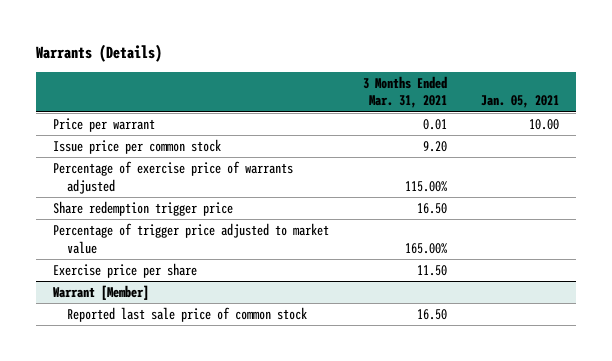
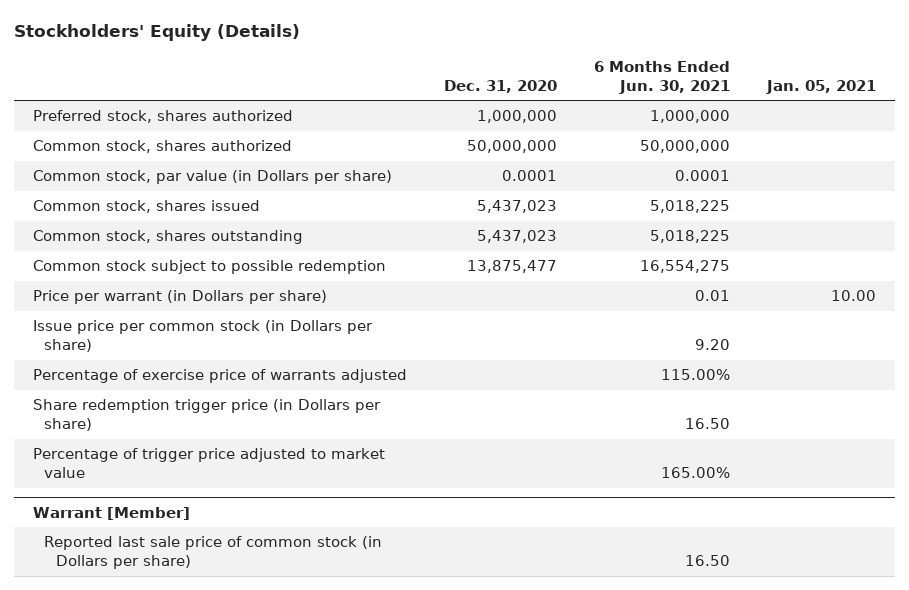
- Warrants (Details)
+ Stockholders' Equity (Details)
- | 3 Months Ended Mar. 31, 2021 | Jan. 05, 2021
+ | Dec. 31, 2020 | 6 Months Ended Jun. 30, 2021 | Jan. 05, 2021
- Price per warrant | 0.01 | 10.00
- Issue price per common stock | 9.20 |
+ Preferred stock, shares authorized | 1,000,000 | 1,000,000 |
+ Common stock, shares authorized | 50,000,000 | 50,000,000 |
+ Common stock, par value (in Dollars per share) | 0.0001 | 0.0001 |
+ Common stock, shares issued | 5,437,023 | 5,018,225 |
+ Common stock, shares outstanding | 5,437,023 | 5,018,225 |
+ Common stock subject to possible redemption | 13,875,477 | 16,554,275 |
+ Price per warrant (in Dollars per share) | | 0.01 | 10.00
+ Issue price per common stock (in Dollars per share) | | 9.20 |
- Share redemption trigger price | 16.50 |
+ Share redemption trigger price (in Dollars per share) | | 16.50 |
- Exercise price per share | 11.50 |
@ Warrant [Member]
- Reported last sale price of common stock | 16.50 |
+ Reported last sale price of common stock (in Dollars per share) | | 16.50 |

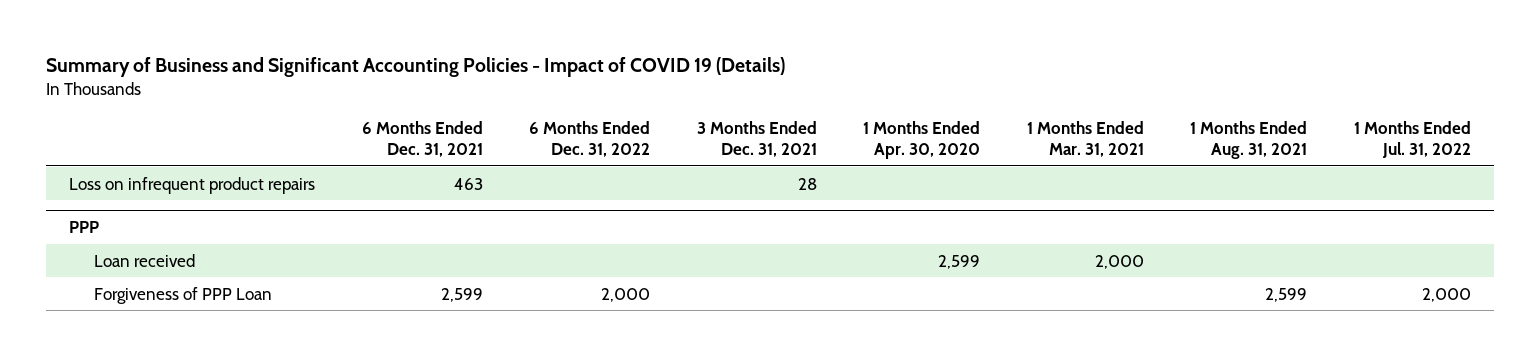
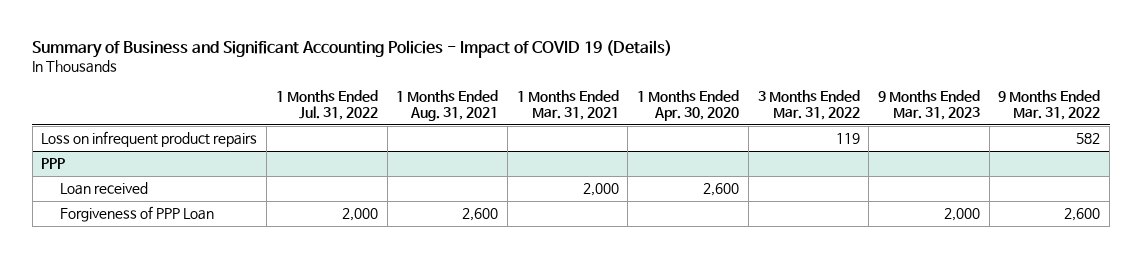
- | 6 Months Ended Dec. 31, 2021 | 6 Months Ended Dec. 31, 2022 | 3 Months Ended Dec. 31, 2021 | 1 Months Ended Apr. 30, 2020 | 1 Months Ended Mar. 31, 2021 | 1 Months Ended Aug. 31, 2021 | 1 Months Ended Jul. 31, 2022
+ | 1 Months Ended Jul. 31, 2022 | 1 Months Ended Aug. 31, 2021 | 1 Months Ended Mar. 31, 2021 | 1 Months Ended Apr. 30, 2020 | 3 Months Ended Mar. 31, 2022 | 9 Months Ended Mar. 31, 2023 | 9 Months Ended Mar. 31, 2022
@ PPP
- Loan received | | | | 2,599 | 2,000 | |
- Forgiveness of PPP Loan | 2,599 | 2,000 | | | | 2,599 | 2,000
+ Loan received | | | 2,000 | 2,600 | | |
+ Forgiveness of PPP Loan | 2,000 | 2,600 | | | | 2,000 | 2,600

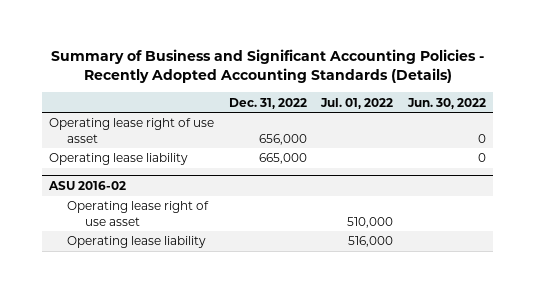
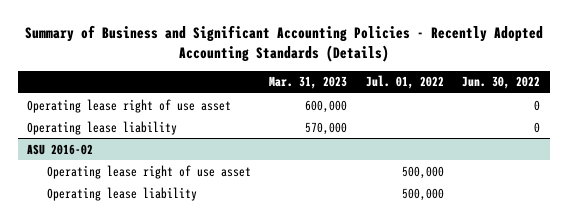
- | Dec. 31, 2022 | Jul. 01, 2022 | Jun. 30, 2022
+ | Mar. 31, 2023 | Jul. 01, 2022 | Jun. 30, 2022
@ ASU 2016-02
- Operating lease right of use asset | | 510,000 |
- Operating lease liability | | 516,000 |
+ Operating lease right of use asset | | 500,000 |
+ Operating lease liability | | 500,000 |

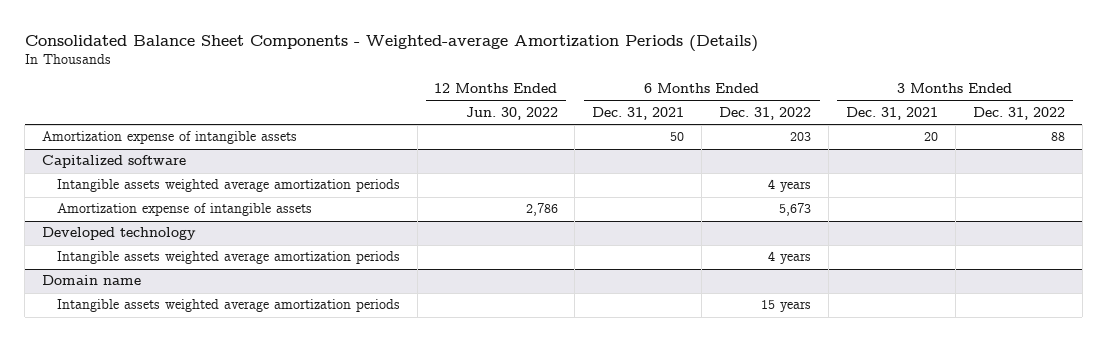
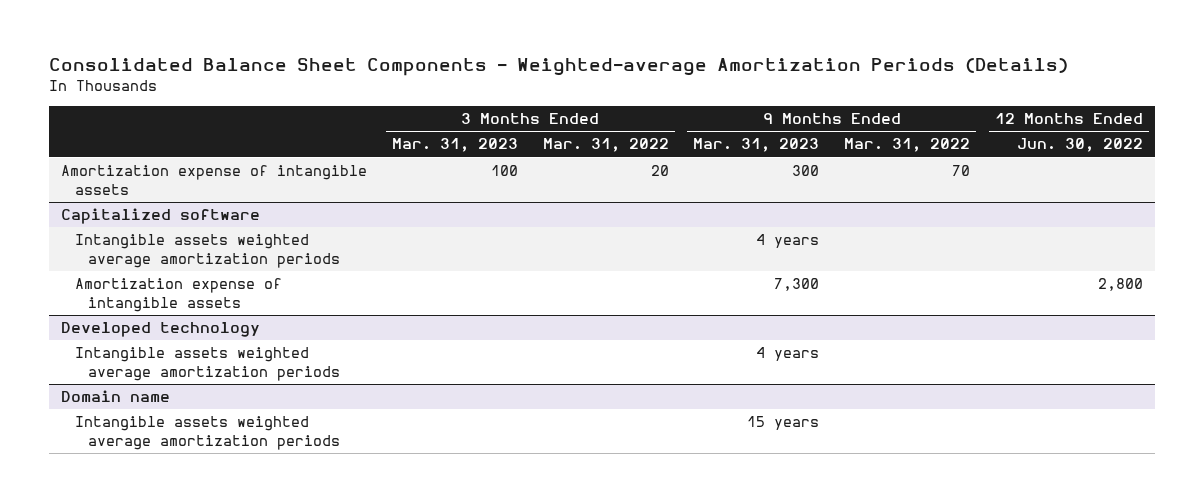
- | 12 Months Ended Jun. 30, 2022 | 6 Months Ended Dec. 31, 2021 | 6 Months Ended Dec. 31, 2022 | 3 Months Ended Dec. 31, 2021 | 3 Months Ended Dec. 31, 2022
+ | 3 Months Ended Mar. 31, 2023 | 3 Months Ended Mar. 31, 2022 | 9 Months Ended Mar. 31, 2023 | 9 Months Ended Mar. 31, 2022 | 12 Months Ended Jun. 30, 2022
@ Capitalized software
- Amortization expense of intangible assets | 2,786 | | 5,673 | |
+ Amortization expense of intangible assets | | | 7,300 | | 2,800

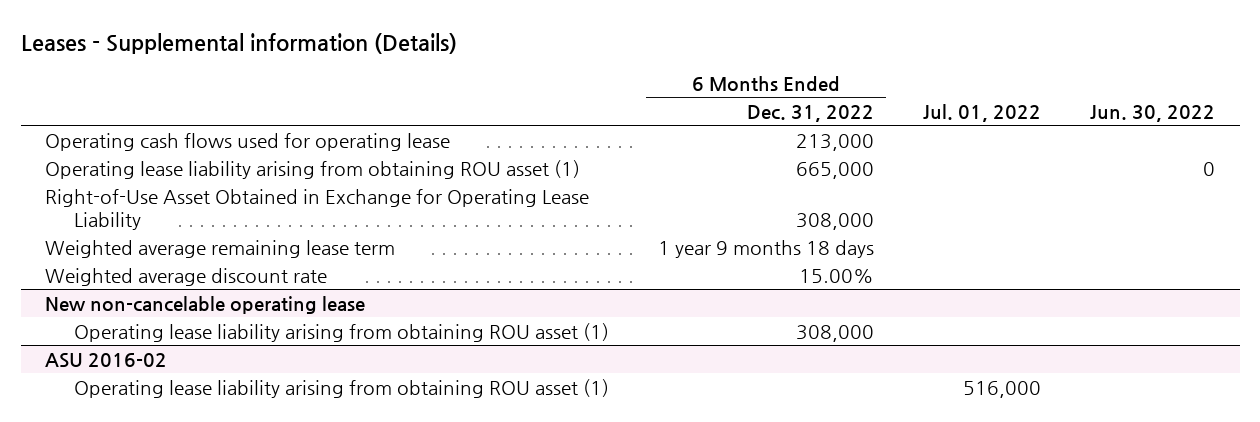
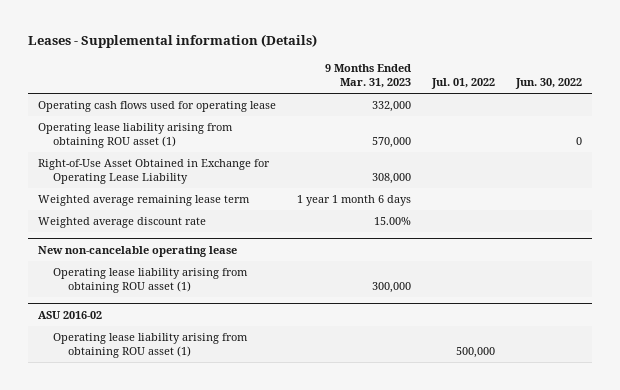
- | 6 Months Ended Dec. 31, 2022 | Jul. 01, 2022 | Jun. 30, 2022
+ | 9 Months Ended Mar. 31, 2023 | Jul. 01, 2022 | Jun. 30, 2022
@ ASU 2016-02
- Operating lease liability arising from obtaining ROU asset (1) | | 516,000 |
+ Operating lease liability arising from obtaining ROU asset (1) | | 500,000 |

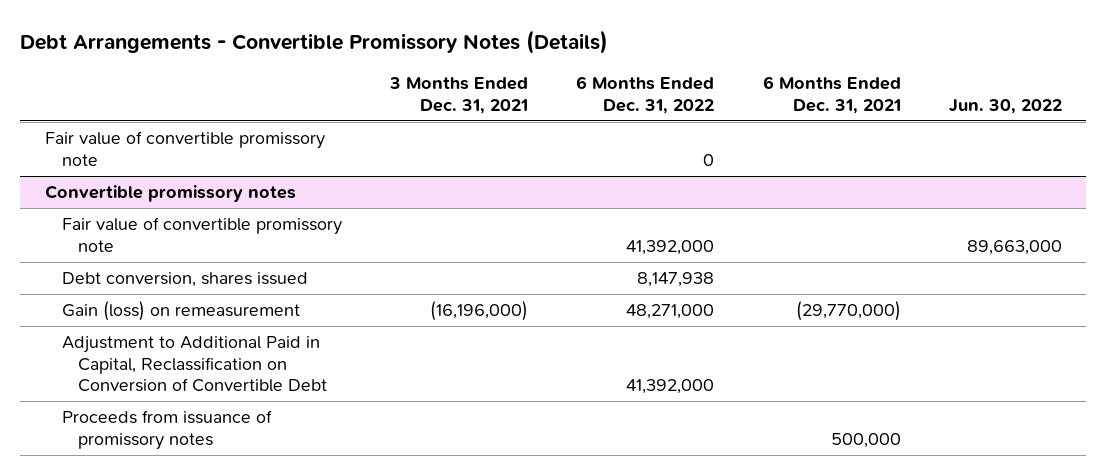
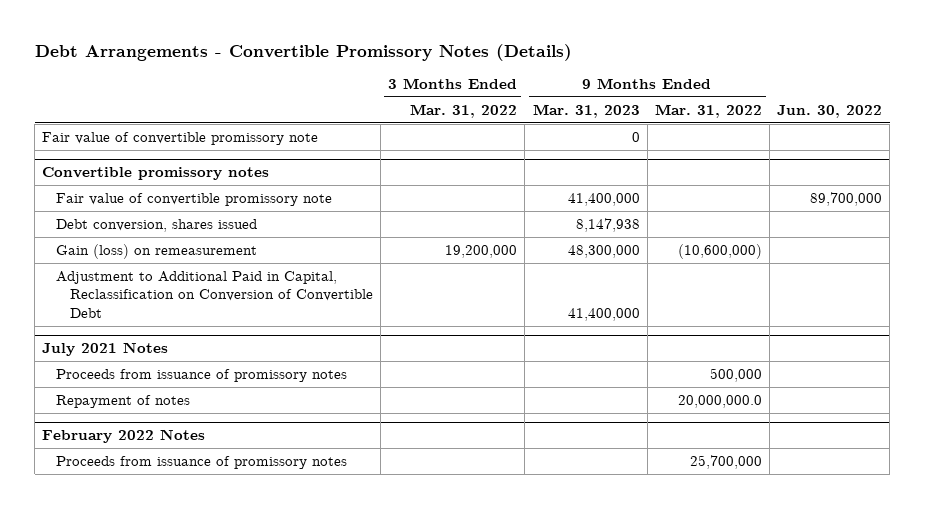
- | 3 Months Ended Dec. 31, 2021 | 6 Months Ended Dec. 31, 2022 | 6 Months Ended Dec. 31, 2021 | Jun. 30, 2022
+ | 3 Months Ended Mar. 31, 2022 | 9 Months Ended Mar. 31, 2023 | 9 Months Ended Mar. 31, 2022 | Jun. 30, 2022
@ Convertible promissory notes
- Fair value of convertible promissory note | | 41,392,000 | | 89,663,000
+ Fair value of convertible promissory note | | 41,400,000 | | 89,700,000
- Proceeds from issuance of promissory notes | | | 500,000 |
+ July 2021 Notes
+ Proceeds from issuance of promissory notes | | | 500,000 |
+ Repayment of notes | | | 20,000,000.0 |
+ February 2022 Notes
+ Proceeds from issuance of promissory notes | | | 25,700,000 |

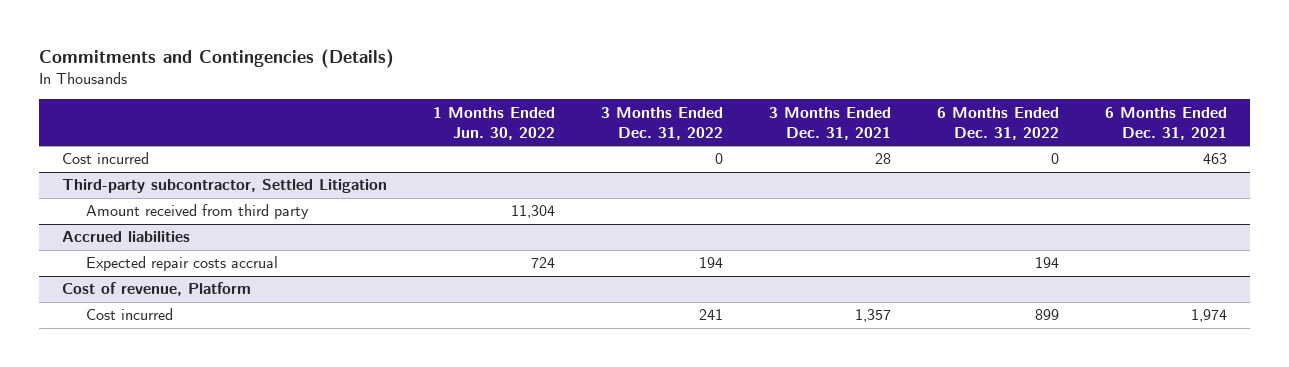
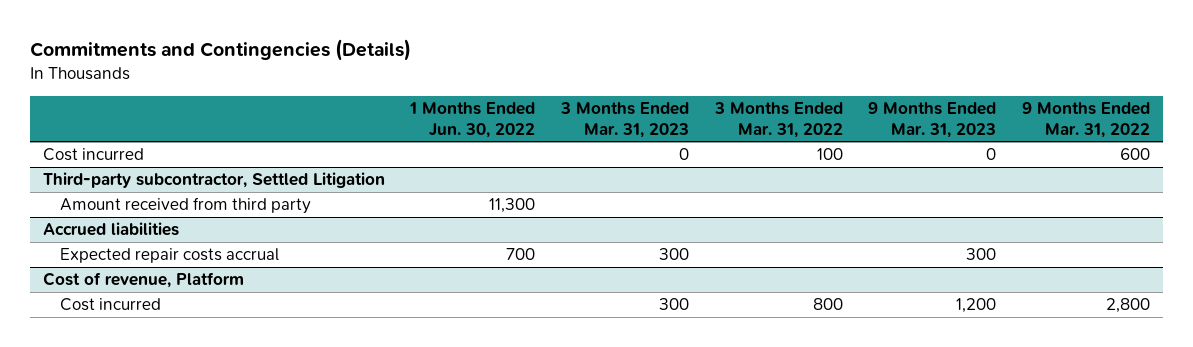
- | 1 Months Ended Jun. 30, 2022 | 3 Months Ended Dec. 31, 2022 | 3 Months Ended Dec. 31, 2021 | 6 Months Ended Dec. 31, 2022 | 6 Months Ended Dec. 31, 2021
+ | 1 Months Ended Jun. 30, 2022 | 3 Months Ended Mar. 31, 2023 | 3 Months Ended Mar. 31, 2022 | 9 Months Ended Mar. 31, 2023 | 9 Months Ended Mar. 31, 2022
@ Third-party subcontractor, Settled Litigation
- Amount received from third party | 11,304 | | | |
+ Amount received from third party | 11,300 | | | |
@ Accrued liabilities
- Expected repair costs accrual | 724 | 194 | | 194 |
+ Expected repair costs accrual | 700 | 300 | | 300 |

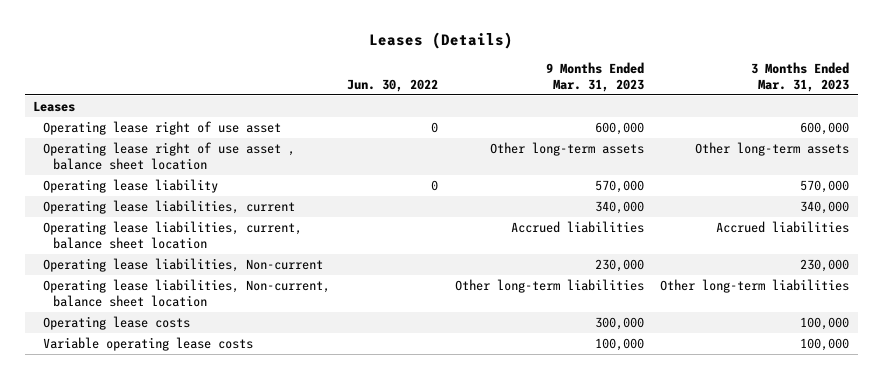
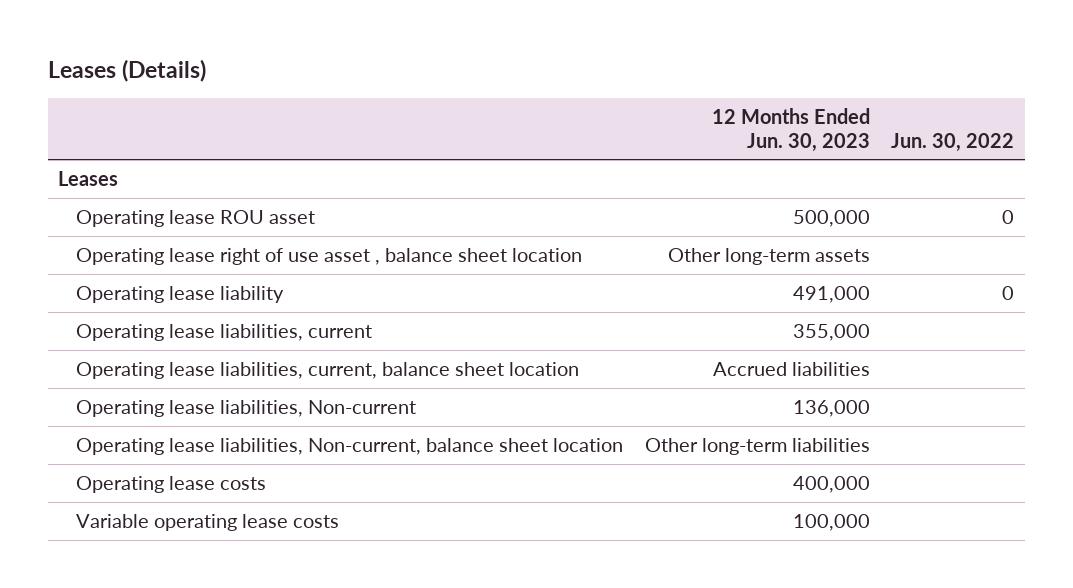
- | Jun. 30, 2022 | 9 Months Ended Mar. 31, 2023 | 3 Months Ended Mar. 31, 2023
+ | 12 Months Ended Jun. 30, 2023 | Jun. 30, 2022
- Operating lease right of use asset | 0 | 600,000 | 600,000
+ Operating lease ROU asset | 500,000 | 0

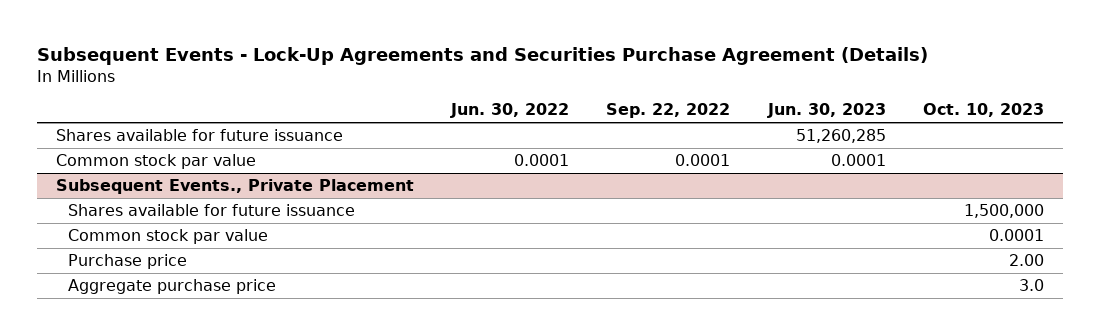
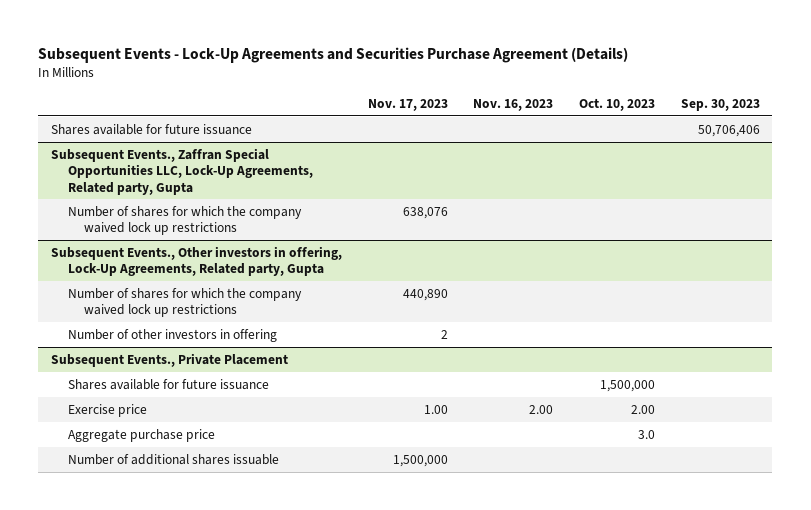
- | Jun. 30, 2022 | Sep. 22, 2022 | Jun. 30, 2023 | Oct. 10, 2023
+ | Nov. 17, 2023 | Nov. 16, 2023 | Oct. 10, 2023 | Sep. 30, 2023
- Common stock par value | 0.0001 | 0.0001 | 0.0001 |
+ Subsequent Events., Zaffran Special Opportunities LLC, Lock-Up Agreements, Related party, Gupta
+ Number of shares for which the company waived lock up restrictions | 638,076 | | |
+ Subsequent Events., Other investors in offering, Lock-Up Agreements, Related party, Gupta
+ Number of shares for which the company waived lock up restrictions | 440,890 | | |
+ Number of other investors in offering | 2 | | |
@ Subsequent Events., Private Placement
- Common stock par value | | | | 0.0001
- Purchase price | | | | 2.00
+ Exercise price | 1.00 | 2.00 | 2.00 |
+ Number of additional shares issuable | 1,500,000 | | |

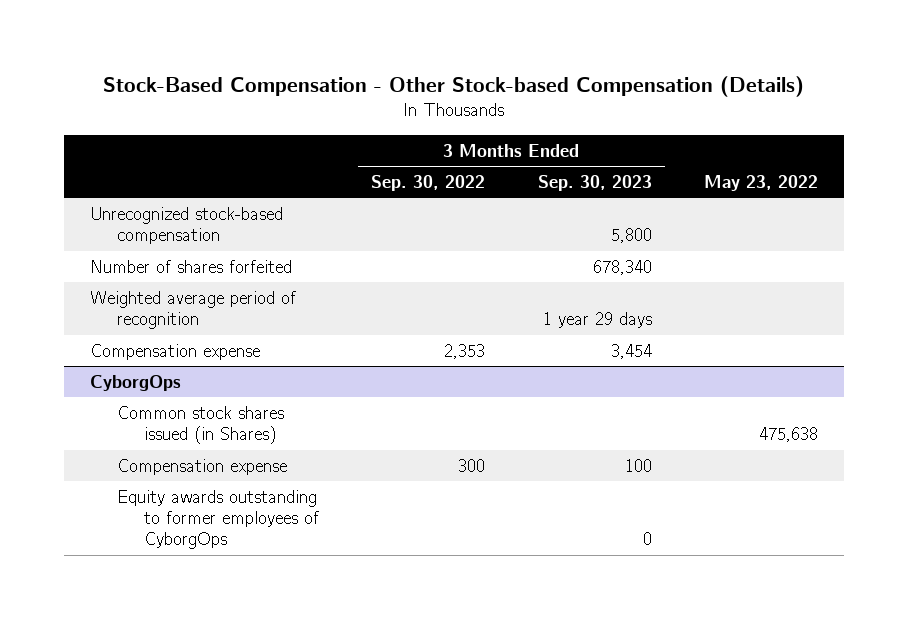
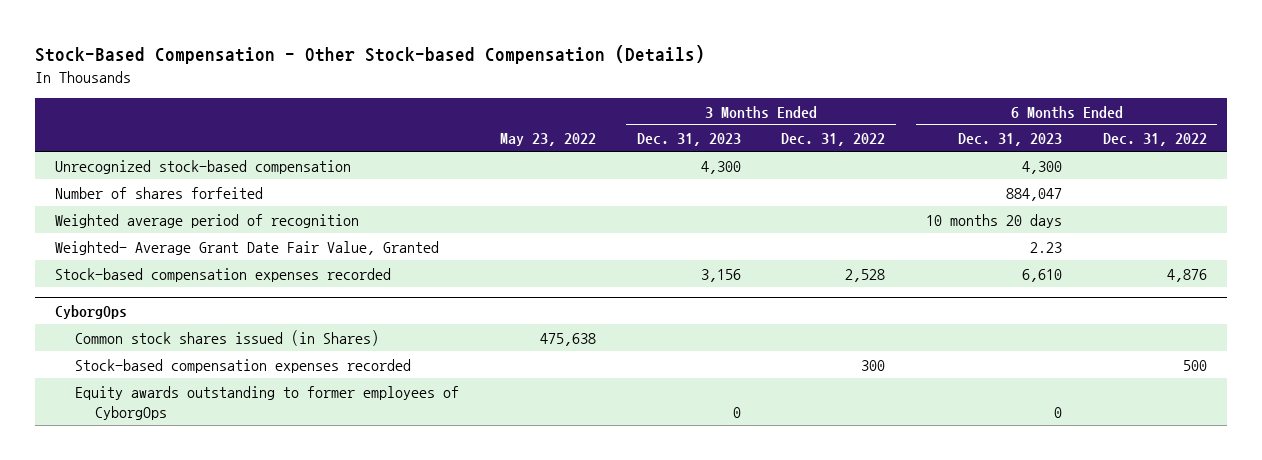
- | 3 Months Ended Sep. 30, 2022 | 3 Months Ended Sep. 30, 2023 | May 23, 2022
+ | May 23, 2022 | 3 Months Ended Dec. 31, 2023 | 3 Months Ended Dec. 31, 2022 | 6 Months Ended Dec. 31, 2023 | 6 Months Ended Dec. 31, 2022
- Compensation expense | 2,353 | 3,454 |
+ Weighted- Average Grant Date Fair Value, Granted | | | | 2.23 |
+ Stock-based compensation expenses recorded | | 3,156 | 2,528 | 6,610 | 4,876
@ CyborgOps
- Compensation expense | 300 | 100 |
+ Stock-based compensation expenses recorded | | | 300 | | 500

